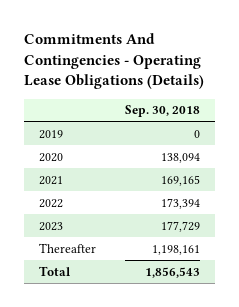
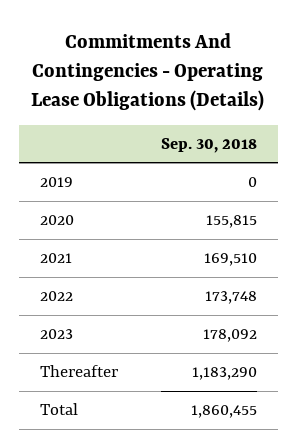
- 2020 | 138,094
- 2021 | 169,165
- 2022 | 173,394
- 2023 | 177,729
- Thereafter | 1,198,161
- Total | 1,856,543
+ 2020 | 155,815
+ 2021 | 169,510
+ 2022 | 173,748
+ 2023 | 178,092
+ Thereafter | 1,183,290
+ Total | 1,860,455

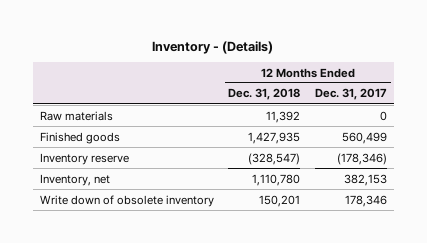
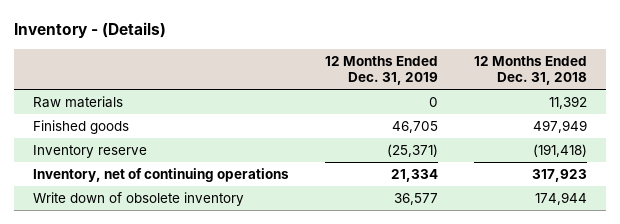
- | 12 Months Ended Dec. 31, 2018 | 12 Months Ended Dec. 31, 2017
+ | 12 Months Ended Dec. 31, 2019 | 12 Months Ended Dec. 31, 2018
- Finished goods | 1,427,935 | 560,499
- Inventory reserve | (328,547) | (178,346)
- Inventory, net | 1,110,780 | 382,153
- Write down of obsolete inventory | 150,201 | 178,346
+ Finished goods | 46,705 | 497,949
+ Inventory reserve | (25,371) | (191,418)
+ Inventory, net of continuing operations | 21,334 | 317,923
+ Write down of obsolete inventory | 36,577 | 174,944

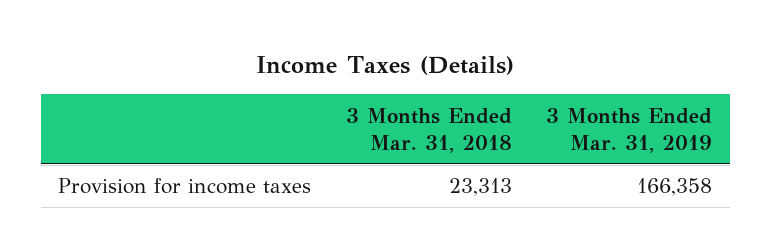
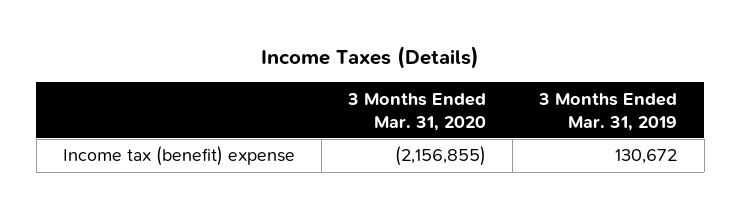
- | 3 Months Ended Mar. 31, 2018 | 3 Months Ended Mar. 31, 2019
+ | 3 Months Ended Mar. 31, 2020 | 3 Months Ended Mar. 31, 2019
- Provision for income taxes | 23,313 | 166,358
+ Income tax (benefit) expense | (2,156,855) | 130,672

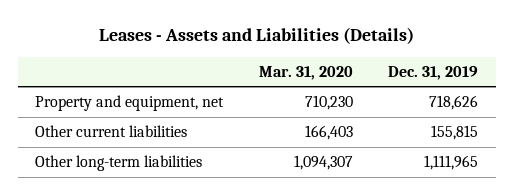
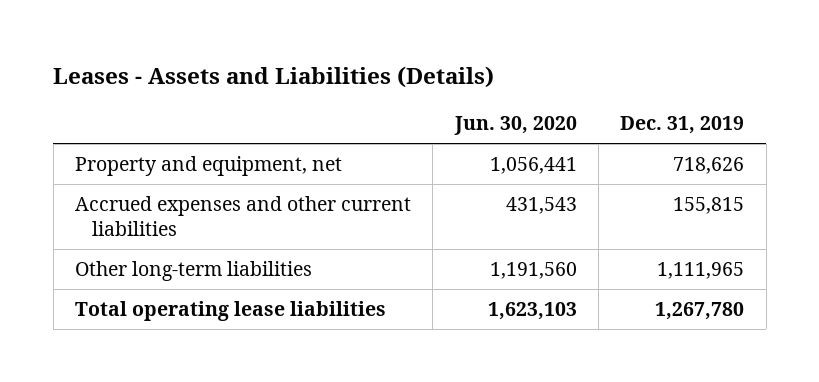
- | Mar. 31, 2020 | Dec. 31, 2019
+ | Jun. 30, 2020 | Dec. 31, 2019
- Other current liabilities | 166,403 | 155,815
+ Accrued expenses and other current liabilities | 431,543 | 155,815
+ Total operating lease liabilities | 1,623,103 | 1,267,780

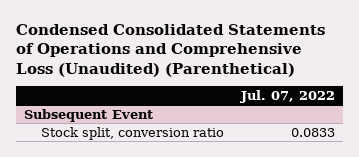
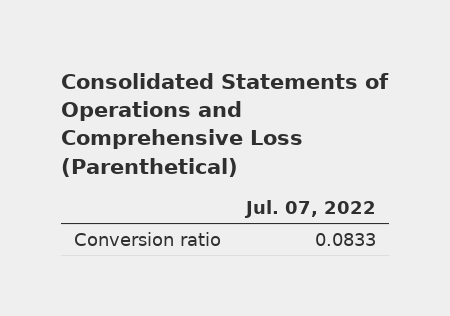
- Condensed Consolidated Statements of Operations and Comprehensive Loss (Unaudited) (Parenthetical)
+ Consolidated Statements of Operations and Comprehensive Loss (Parenthetical)
- Subsequent Event
- Stock split, conversion ratio | 0.0833
+ Conversion ratio | 0.0833

